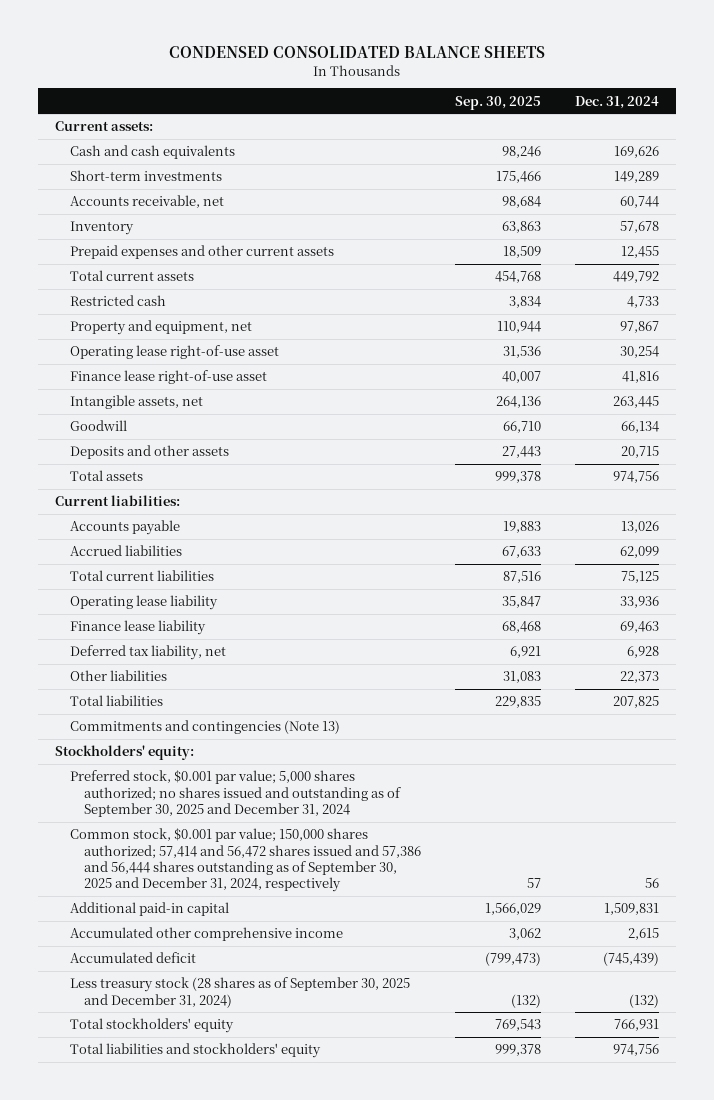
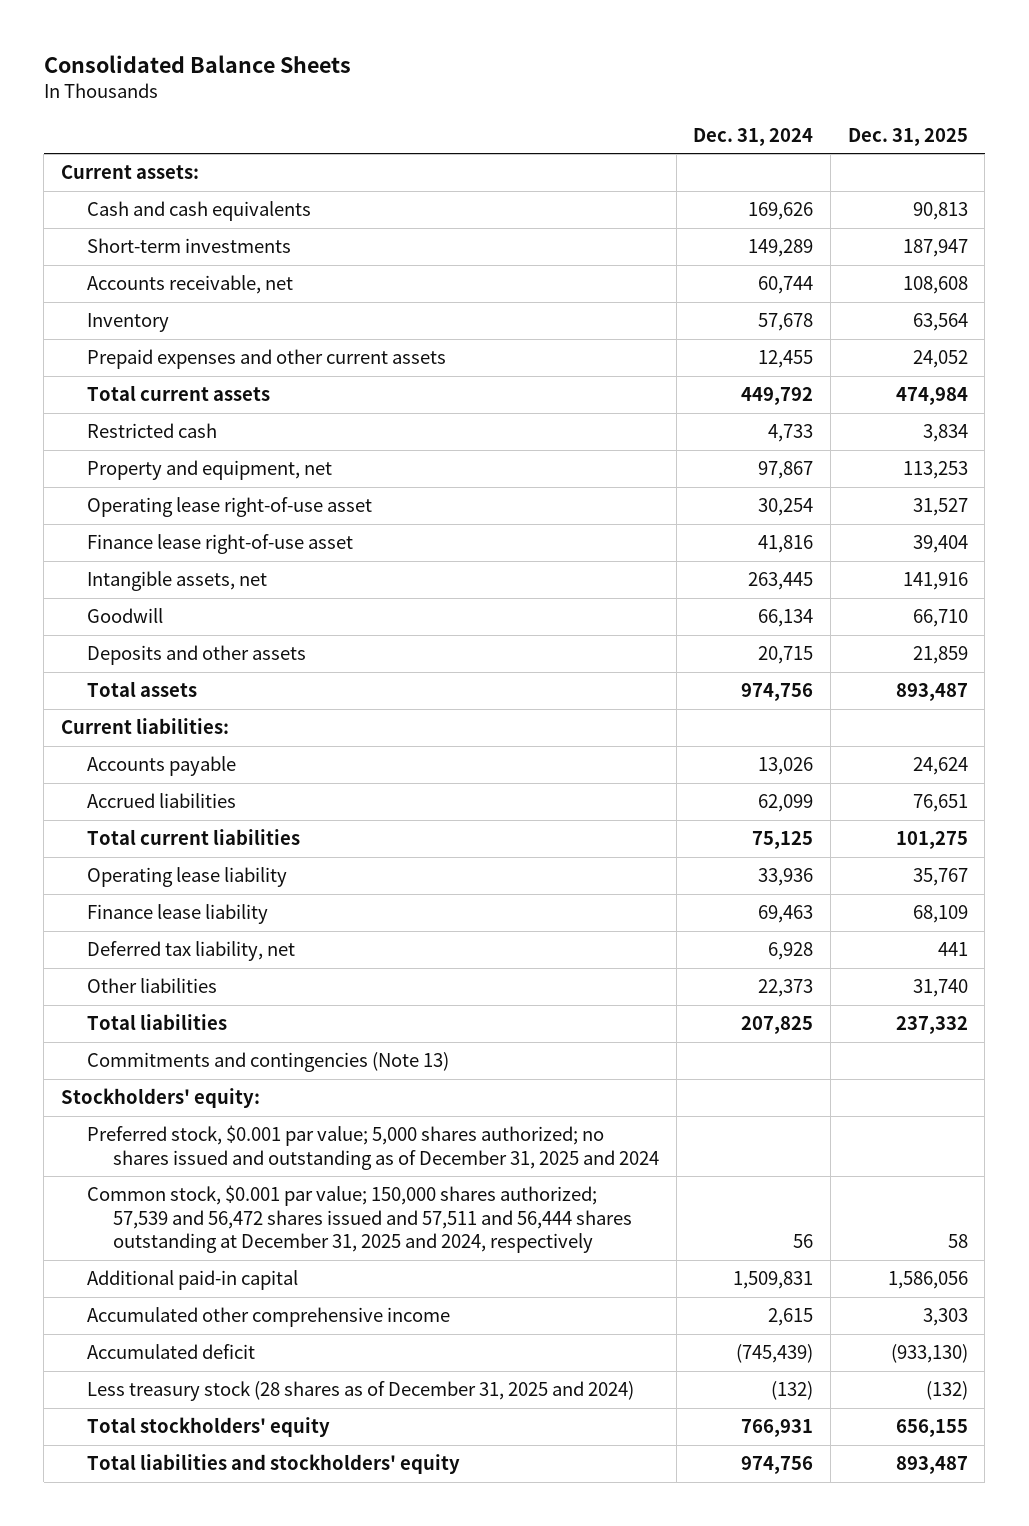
- CONDENSED CONSOLIDATED BALANCE SHEETS
+ Consolidated Balance Sheets
- | Sep. 30, 2025 | Dec. 31, 2024
+ | Dec. 31, 2024 | Dec. 31, 2025
- Preferred stock, $0.001 par value; 5,000 shares authorized; no shares issued and outstanding as of September 30, 2025 and December 31, 2024
- Common stock, $0.001 par value; 150,000 shares authorized; 57,414 and 56,472 shares issued and 57,386 and 56,444 shares outstanding as of September 30, 2025 and December 31, 2024, respectively | 57 | 56
+ Preferred stock, $0.001 par value; 5,000 shares authorized; no shares issued and outstanding as of December 31, 2025 and 2024
+ Common stock, $0.001 par value; 150,000 shares authorized; 57,539 and 56,472 shares issued and 57,511 and 56,444 shares outstanding at December 31, 2025 and 2024, respectively | 56 | 58
- Less treasury stock (28 shares as of September 30, 2025 and December 31, 2024) | (132) | (132)
+ Less treasury stock (28 shares as of December 31, 2025 and 2024) | (132) | (132)

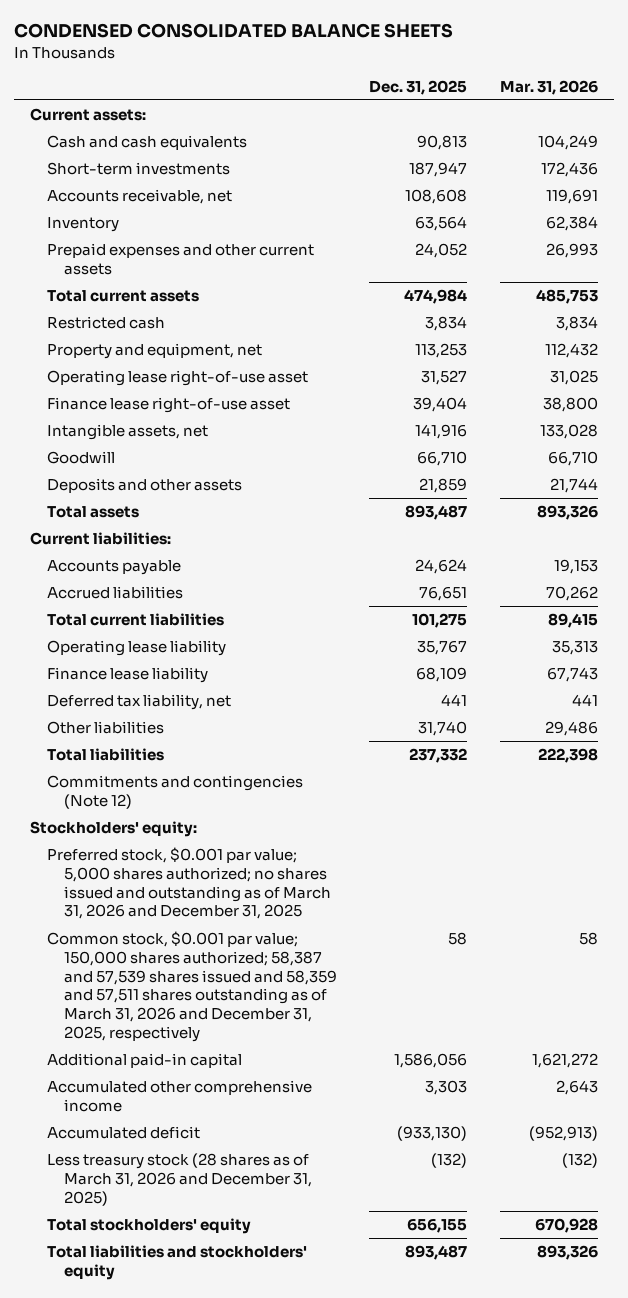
- Consolidated Balance Sheets
+ CONDENSED CONSOLIDATED BALANCE SHEETS
- | Dec. 31, 2024 | Dec. 31, 2025
+ | Dec. 31, 2025 | Mar. 31, 2026
- Commitments and contingencies (Note 13)
+ Commitments and contingencies (Note 12)
- Preferred stock, $0.001 par value; 5,000 shares authorized; no shares issued and outstanding as of December 31, 2025 and 2024
- Common stock, $0.001 par value; 150,000 shares authorized; 57,539 and 56,472 shares issued and 57,511 and 56,444 shares outstanding at December 31, 2025 and 2024, respectively | 56 | 58
+ Preferred stock, $0.001 par value; 5,000 shares authorized; no shares issued and outstanding as of March 31, 2026 and December 31, 2025
+ Common stock, $0.001 par value; 150,000 shares authorized; 58,387 and 57,539 shares issued and 58,359 and 57,511 shares outstanding as of March 31, 2026 and December 31, 2025, respectively | 58 | 58
- Less treasury stock (28 shares as of December 31, 2025 and 2024) | (132) | (132)
+ Less treasury stock (28 shares as of March 31, 2026 and December 31, 2025) | (132) | (132)

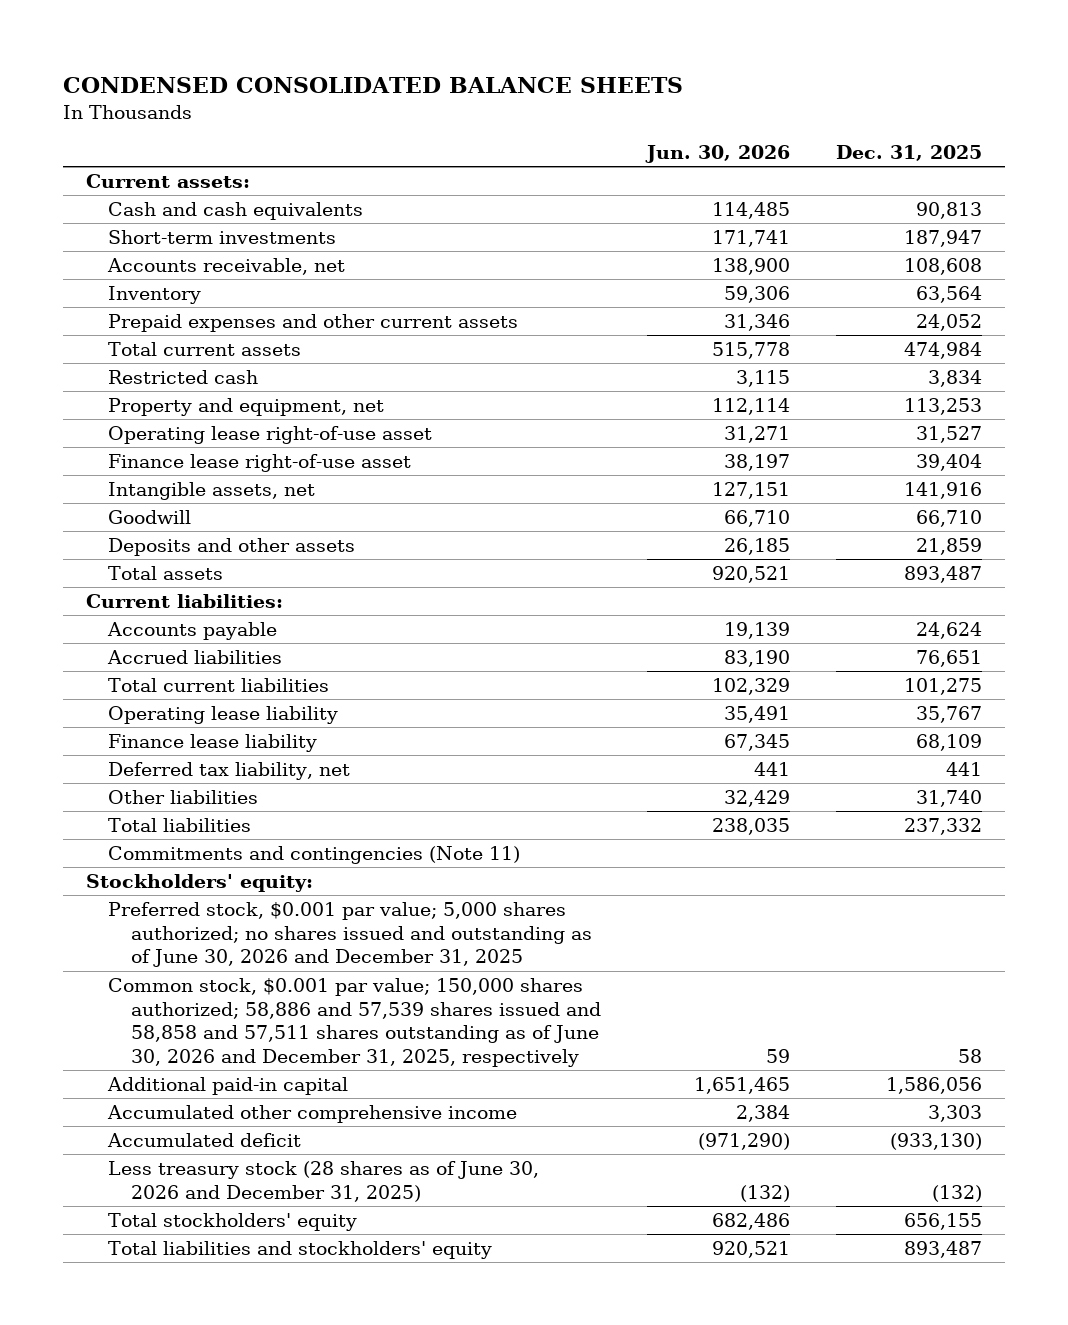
- | Dec. 31, 2025 | Mar. 31, 2026
+ | Jun. 30, 2026 | Dec. 31, 2025
- Commitments and contingencies (Note 12)
+ Commitments and contingencies (Note 11)
- Preferred stock, $0.001 par value; 5,000 shares authorized; no shares issued and outstanding as of March 31, 2026 and December 31, 2025
- Common stock, $0.001 par value; 150,000 shares authorized; 58,387 and 57,539 shares issued and 58,359 and 57,511 shares outstanding as of March 31, 2026 and December 31, 2025, respectively | 58 | 58
+ Preferred stock, $0.001 par value; 5,000 shares authorized; no shares issued and outstanding as of June 30, 2026 and December 31, 2025
+ Common stock, $0.001 par value; 150,000 shares authorized; 58,886 and 57,539 shares issued and 58,858 and 57,511 shares outstanding as of June 30, 2026 and December 31, 2025, respectively | 59 | 58
- Less treasury stock (28 shares as of March 31, 2026 and December 31, 2025) | (132) | (132)
+ Less treasury stock (28 shares as of June 30, 2026 and December 31, 2025) | (132) | (132)

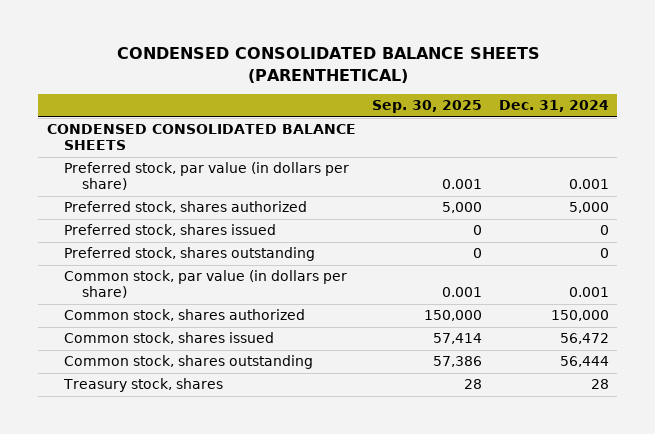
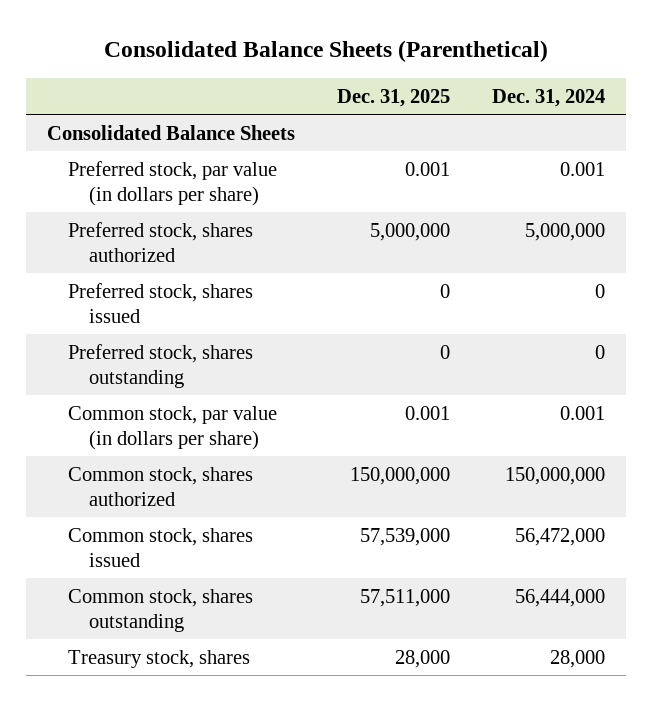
- CONDENSED CONSOLIDATED BALANCE SHEETS (PARENTHETICAL)
+ Consolidated Balance Sheets (Parenthetical)
- | Sep. 30, 2025 | Dec. 31, 2024
+ | Dec. 31, 2025 | Dec. 31, 2024
- CONDENSED CONSOLIDATED BALANCE SHEETS
+ Consolidated Balance Sheets
- Preferred stock, shares authorized | 5,000 | 5,000
+ Preferred stock, shares authorized | 5,000,000 | 5,000,000
- Common stock, shares authorized | 150,000 | 150,000
- Common stock, shares issued | 57,414 | 56,472
- Common stock, shares outstanding | 57,386 | 56,444
- Treasury stock, shares | 28 | 28
+ Common stock, shares authorized | 150,000,000 | 150,000,000
+ Common stock, shares issued | 57,539,000 | 56,472,000
+ Common stock, shares outstanding | 57,511,000 | 56,444,000
+ Treasury stock, shares | 28,000 | 28,000

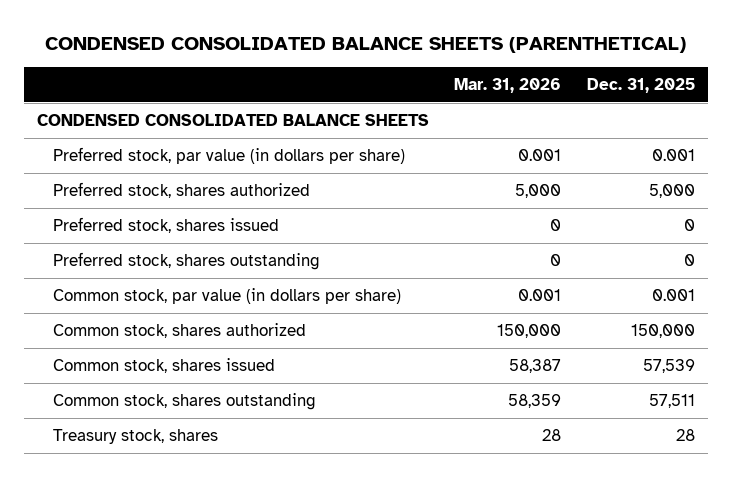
- Consolidated Balance Sheets (Parenthetical)
+ CONDENSED CONSOLIDATED BALANCE SHEETS (PARENTHETICAL)
- | Dec. 31, 2025 | Dec. 31, 2024
+ | Mar. 31, 2026 | Dec. 31, 2025
- Consolidated Balance Sheets
+ CONDENSED CONSOLIDATED BALANCE SHEETS
- Preferred stock, shares authorized | 5,000,000 | 5,000,000
+ Preferred stock, shares authorized | 5,000 | 5,000
- Common stock, shares authorized | 150,000,000 | 150,000,000
- Common stock, shares issued | 57,539,000 | 56,472,000
- Common stock, shares outstanding | 57,511,000 | 56,444,000
- Treasury stock, shares | 28,000 | 28,000
+ Common stock, shares authorized | 150,000 | 150,000
+ Common stock, shares issued | 58,387 | 57,539
+ Common stock, shares outstanding | 58,359 | 57,511
+ Treasury stock, shares | 28 | 28

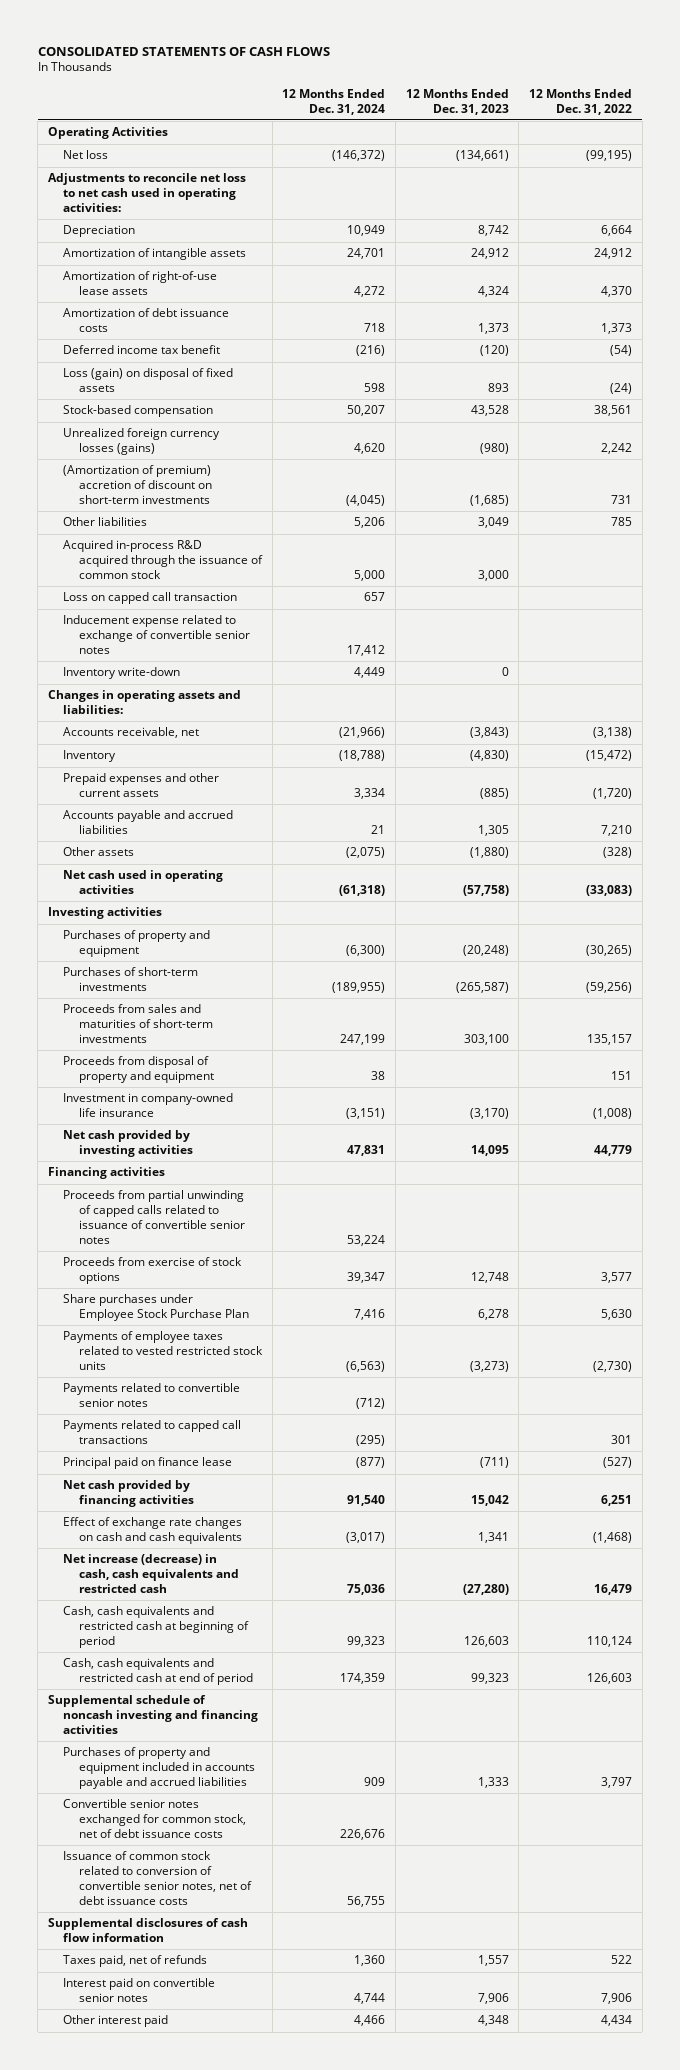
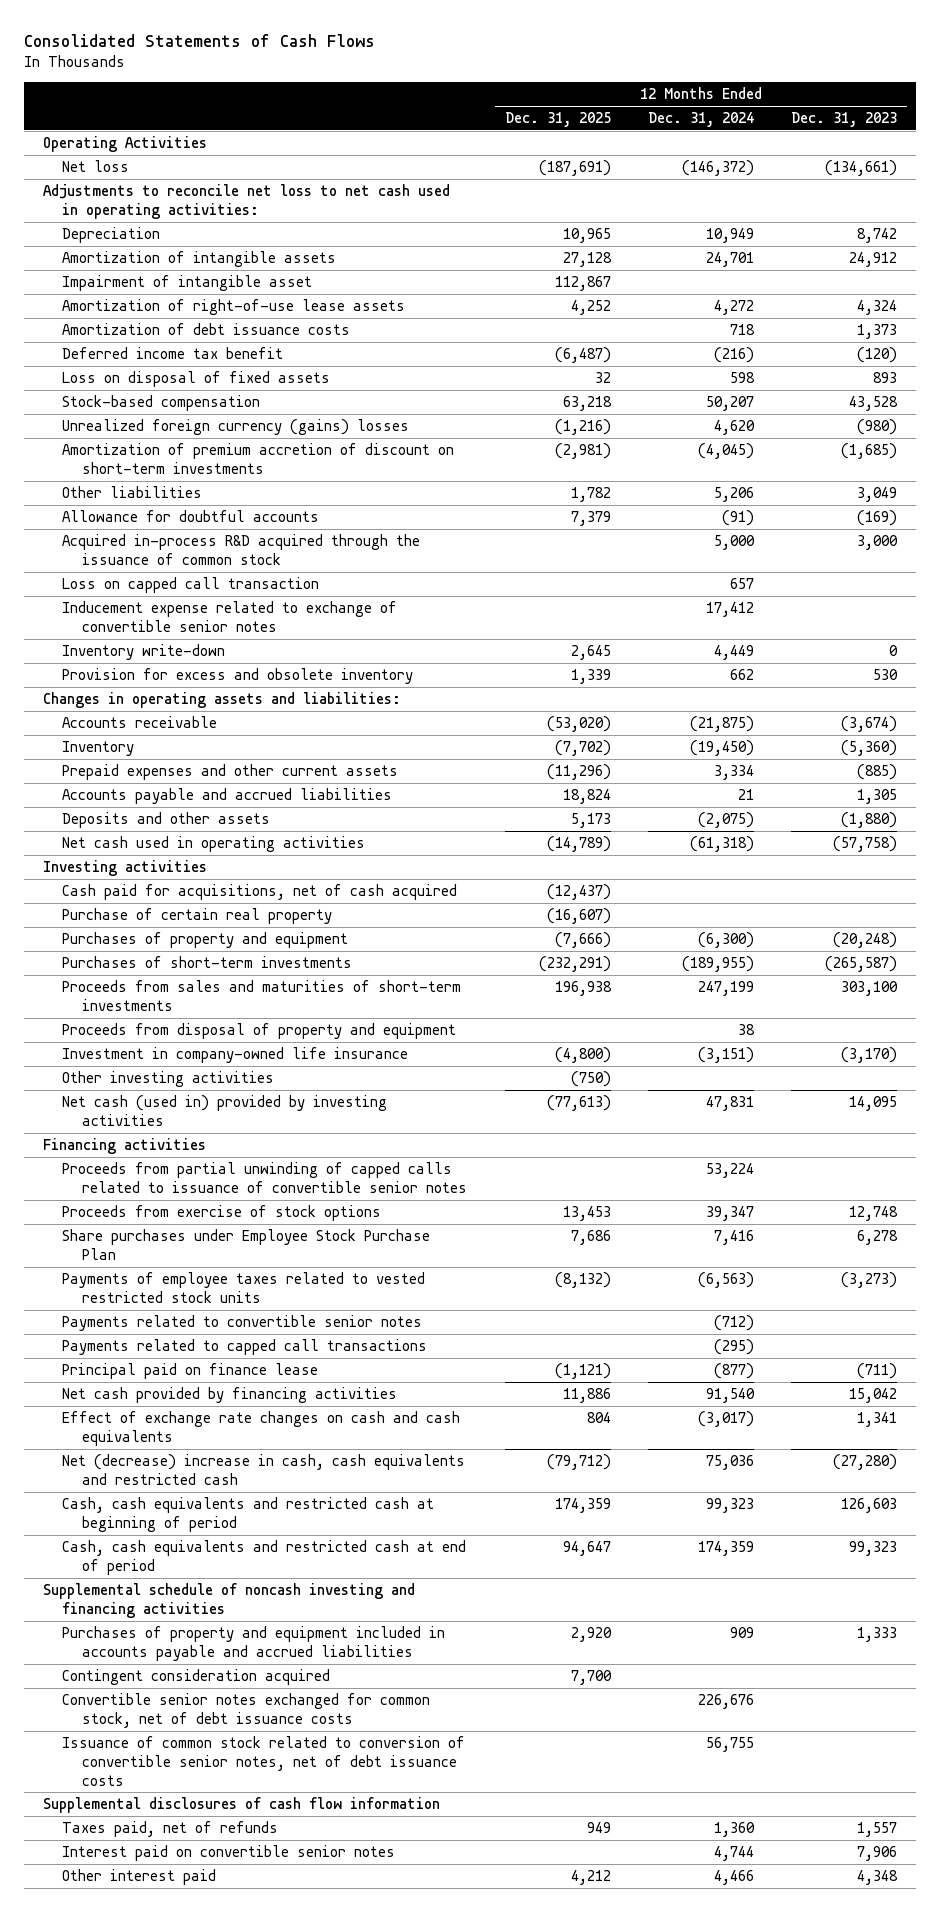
- CONSOLIDATED STATEMENTS OF CASH FLOWS
+ Consolidated Statements of Cash Flows
- | 12 Months Ended Dec. 31, 2024 | 12 Months Ended Dec. 31, 2023 | 12 Months Ended Dec. 31, 2022
+ | 12 Months Ended Dec. 31, 2025 | 12 Months Ended Dec. 31, 2024 | 12 Months Ended Dec. 31, 2023
+ Impairment of intangible asset | 112,867 | |
- Loss (gain) on disposal of fixed assets | 598 | 893 | (24)
+ Loss on disposal of fixed assets | 32 | 598 | 893
- Unrealized foreign currency losses (gains) | 4,620 | (980) | 2,242
- (Amortization of premium) accretion of discount on short-term investments | (4,045) | (1,685) | 731
+ Unrealized foreign currency (gains) losses | (1,216) | 4,620 | (980)
+ Amortization of premium accretion of discount on short-term investments | (2,981) | (4,045) | (1,685)
+ Allowance for doubtful accounts | 7,379 | (91) | (169)
+ Provision for excess and obsolete inventory | 1,339 | 662 | 530
- Accounts receivable, net | (21,966) | (3,843) | (3,138)
- Inventory | (18,788) | (4,830) | (15,472)
+ Accounts receivable | (53,020) | (21,875) | (3,674)
+ Inventory | (7,702) | (19,450) | (5,360)
- Other assets | (2,075) | (1,880) | (328)
+ Deposits and other assets | 5,173 | (2,075) | (1,880)
+ Cash paid for acquisitions, net of cash acquired | (12,437) | |
+ Purchase of certain real property | (16,607) | |
- Net cash provided by investing activities | 47,831 | 14,095 | 44,779
+ Other investing activities | (750) | |
+ Net cash (used in) provided by investing activities | (77,613) | 47,831 | 14,095
- Net increase (decrease) in cash, cash equivalents and restricted cash | 75,036 | (27,280) | 16,479
+ Net (decrease) increase in cash, cash equivalents and restricted cash | (79,712) | 75,036 | (27,280)
+ Contingent consideration acquired | 7,700 | |

